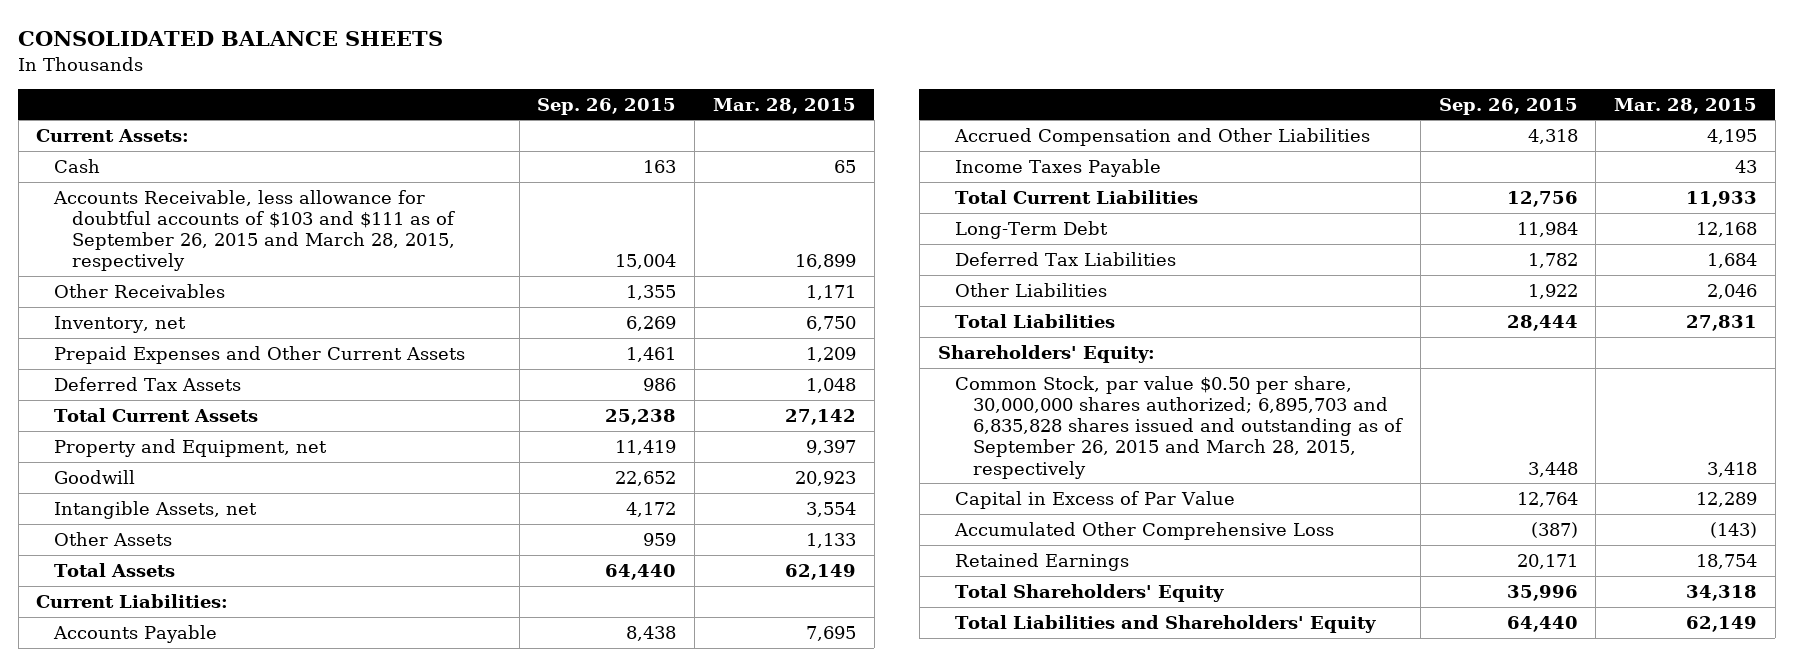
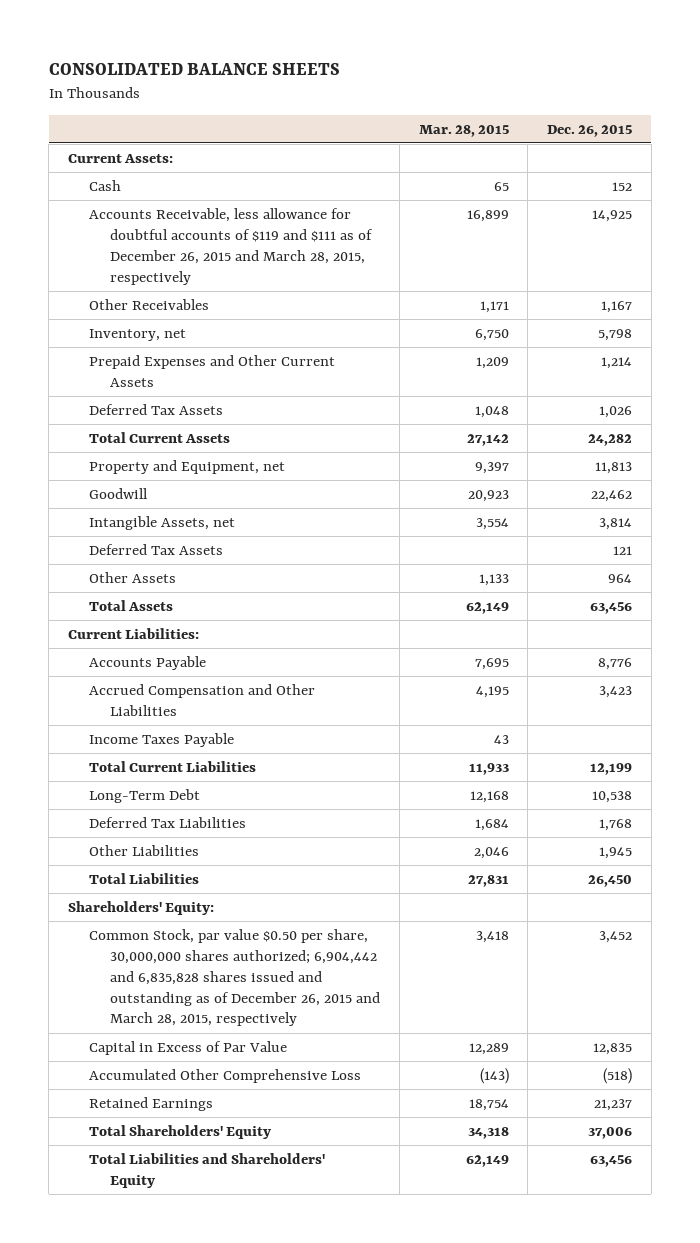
- | Sep. 26, 2015 | Mar. 28, 2015
+ | Mar. 28, 2015 | Dec. 26, 2015
- Accounts Receivable, less allowance for doubtful accounts of $103 and $111 as of September 26, 2015 and March 28, 2015, respectively | 15,004 | 16,899
+ Accounts Receivable, less allowance for doubtful accounts of $119 and $111 as of December 26, 2015 and March 28, 2015, respectively | 16,899 | 14,925
+ Deferred Tax Assets | | 121
- Common Stock, par value $0.50 per share, 30,000,000 shares authorized; 6,895,703 and 6,835,828 shares issued and outstanding as of September 26, 2015 and March 28, 2015, respectively | 3,448 | 3,418
+ Common Stock, par value $0.50 per share, 30,000,000 shares authorized; 6,904,442 and 6,835,828 shares issued and outstanding as of December 26, 2015 and March 28, 2015, respectively | 3,418 | 3,452

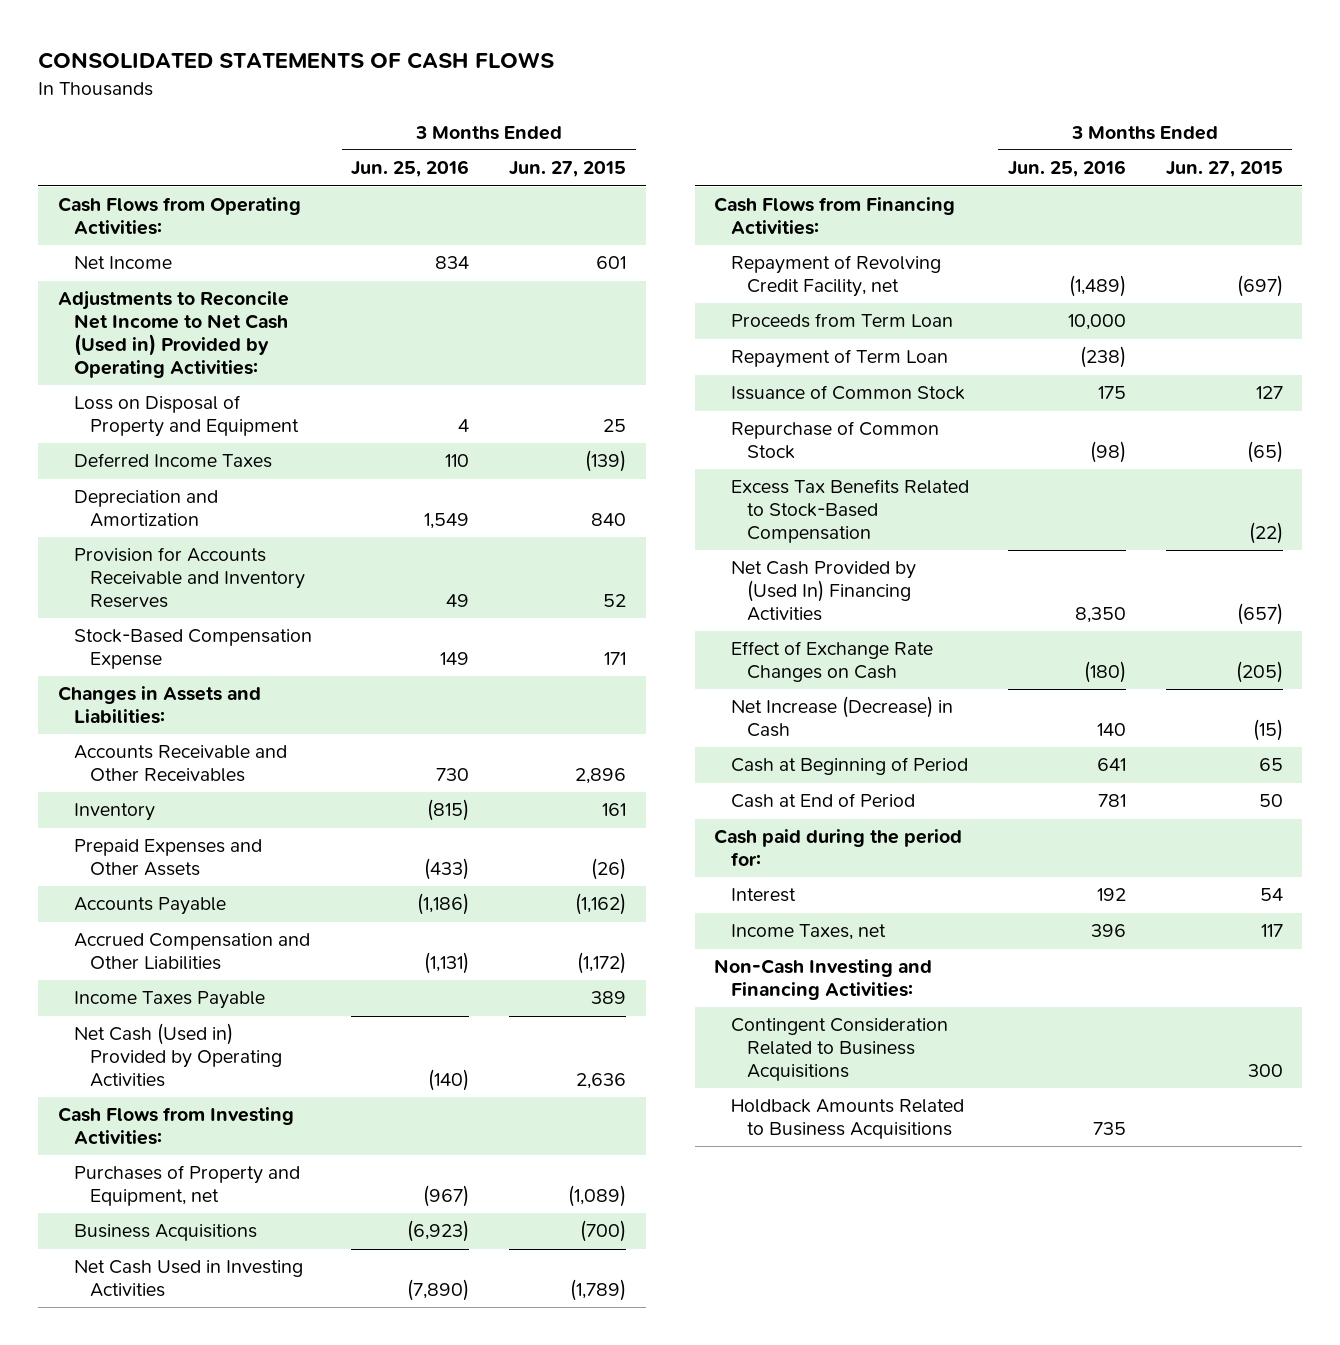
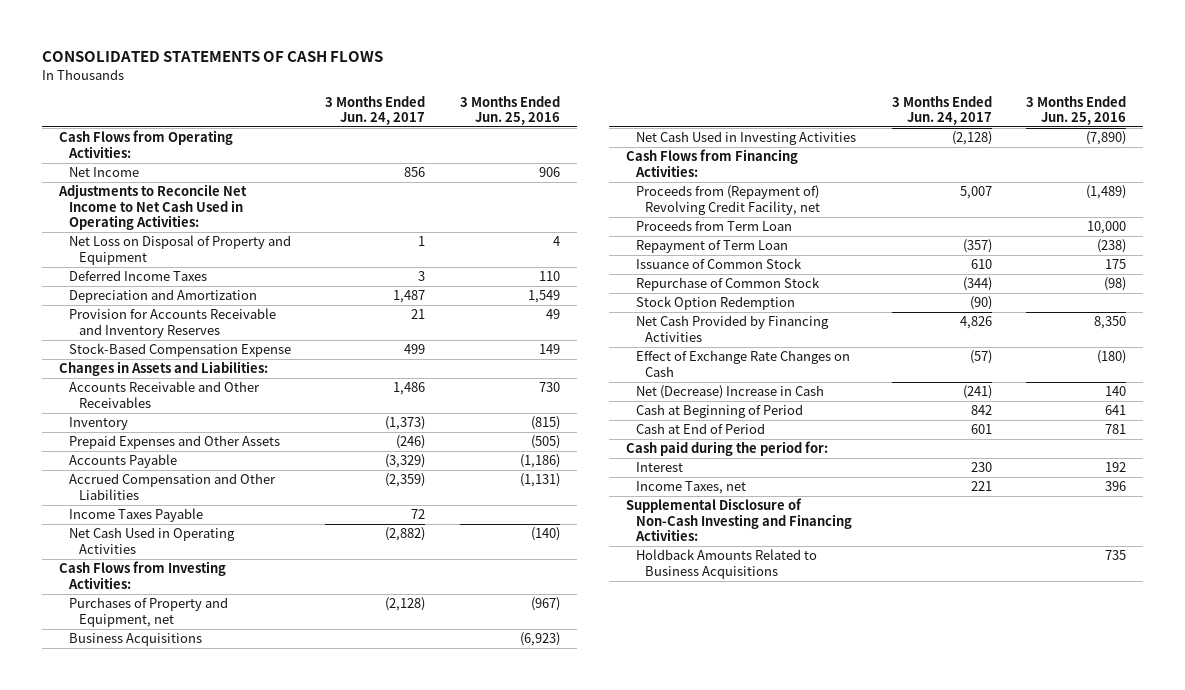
- | 3 Months Ended Jun. 25, 2016 | 3 Months Ended Jun. 27, 2015
+ | 3 Months Ended Jun. 24, 2017 | 3 Months Ended Jun. 25, 2016
- Net Income | 834 | 601
- Adjustments to Reconcile Net Income to Net Cash (Used in) Provided by Operating Activities:
- Loss on Disposal of Property and Equipment | 4 | 25
+ Net Income | 856 | 906
+ Adjustments to Reconcile Net Income to Net Cash Used in Operating Activities:
+ Net Loss on Disposal of Property and Equipment | 1 | 4
- Prepaid Expenses and Other Assets | (433) | (26)
+ Prepaid Expenses and Other Assets | (246) | (505)
- Net Cash (Used in) Provided by Operating Activities | (140) | 2,636
+ Net Cash Used in Operating Activities | (2,882) | (140)
- Repayment of Revolving Credit Facility, net | (1,489) | (697)
+ Proceeds from (Repayment of) Revolving Credit Facility, net | 5,007 | (1,489)
- Excess Tax Benefits Related to Stock-Based Compensation | | (22)
- Net Cash Provided by (Used In) Financing Activities | 8,350 | (657)
+ Stock Option Redemption | (90) |
+ Net Cash Provided by Financing Activities | 4,826 | 8,350
- Net Increase (Decrease) in Cash | 140 | (15)
+ Net (Decrease) Increase in Cash | (241) | 140
- Non-Cash Investing and Financing Activities:
- Contingent Consideration Related to Business Acquisitions | | 300
+ Supplemental Disclosure of Non-Cash Investing and Financing Activities:

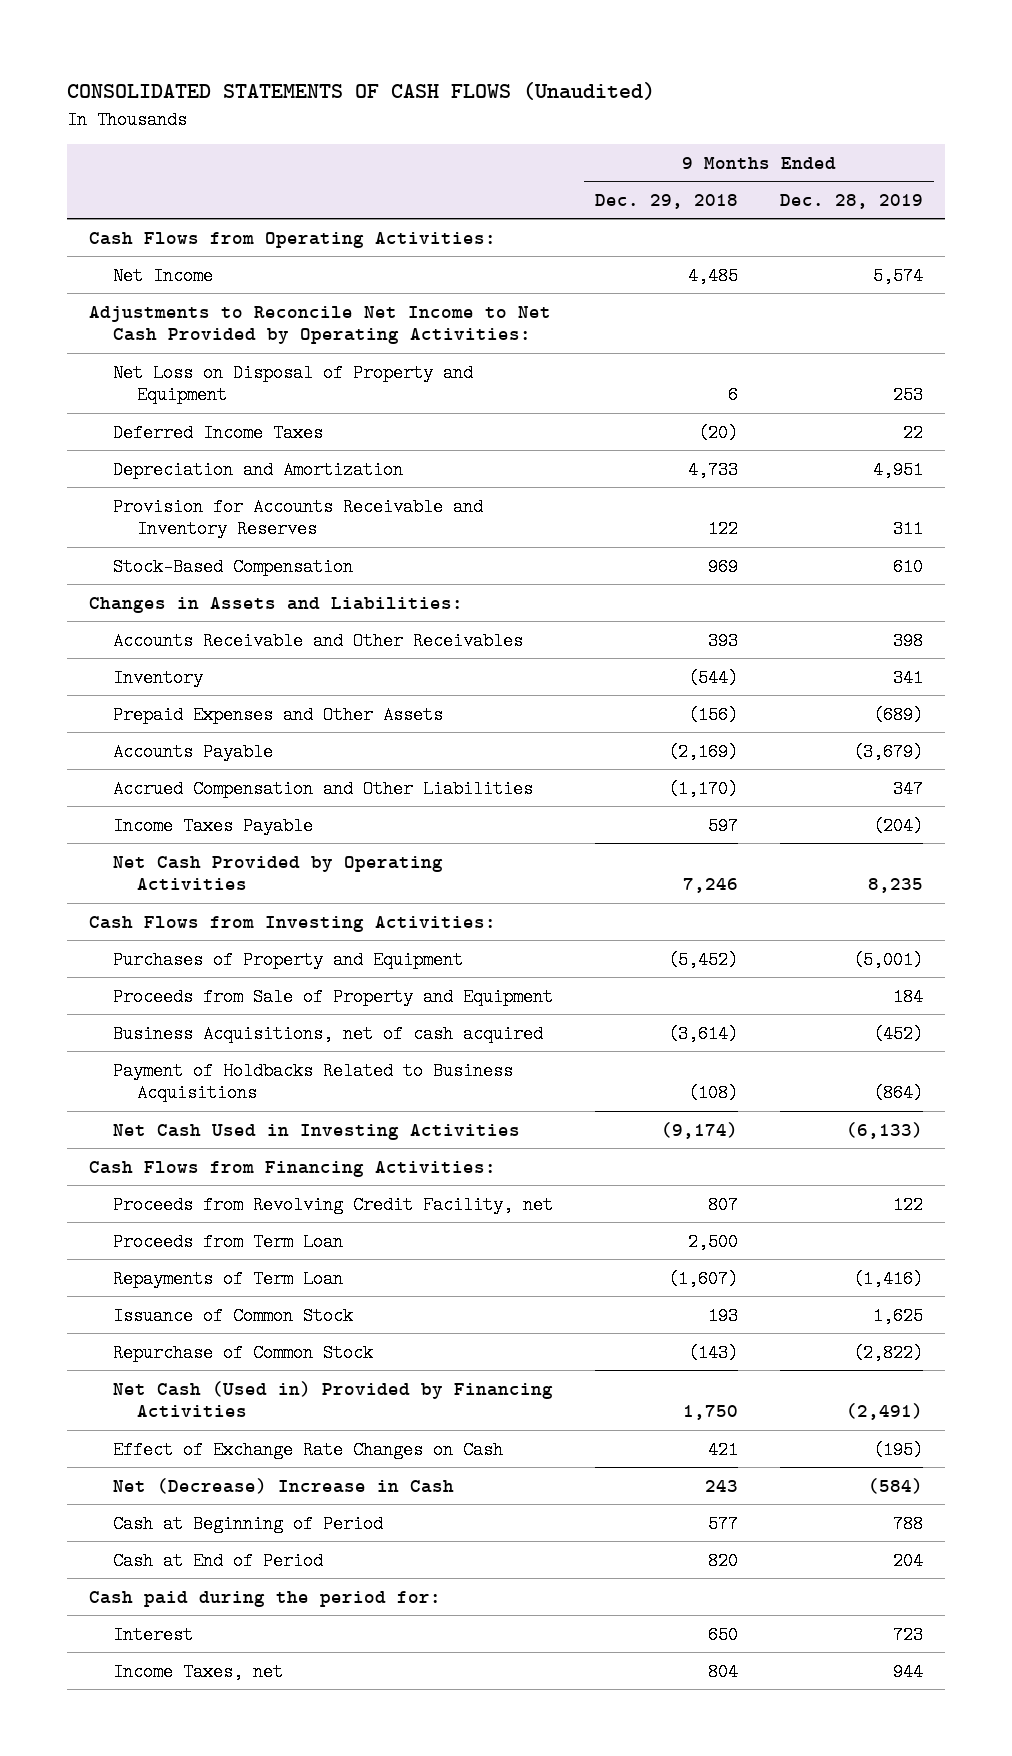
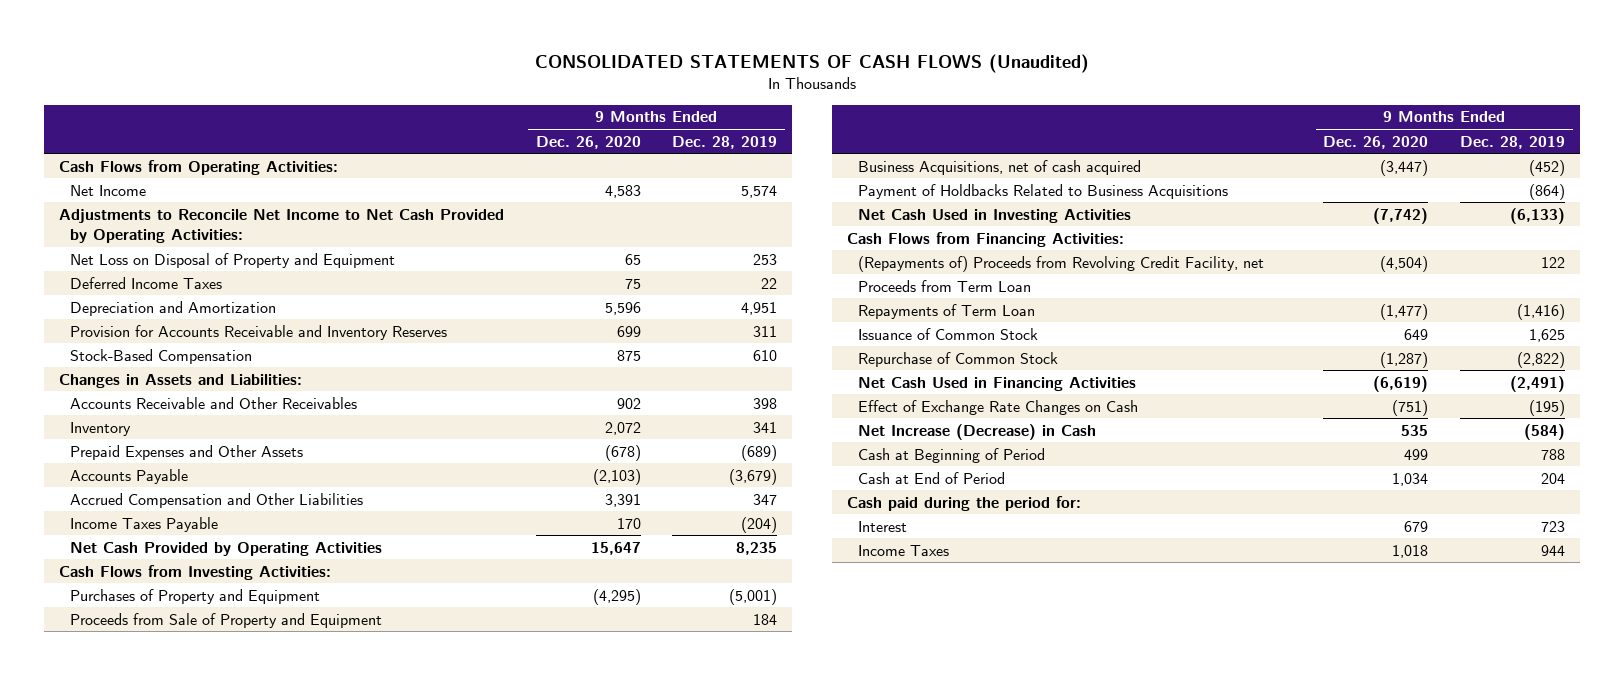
- | 9 Months Ended Dec. 29, 2018 | 9 Months Ended Dec. 28, 2019
+ | 9 Months Ended Dec. 26, 2020 | 9 Months Ended Dec. 28, 2019
- Proceeds from Revolving Credit Facility, net | 807 | 122
+ (Repayments of) Proceeds from Revolving Credit Facility, net | (4,504) | 122
- Net Cash (Used in) Provided by Financing Activities | 1,750 | (2,491)
+ Net Cash Used in Financing Activities | (6,619) | (2,491)
- Net (Decrease) Increase in Cash | 243 | (584)
+ Net Increase (Decrease) in Cash | 535 | (584)
- Income Taxes, net | 804 | 944
+ Income Taxes | 1,018 | 944

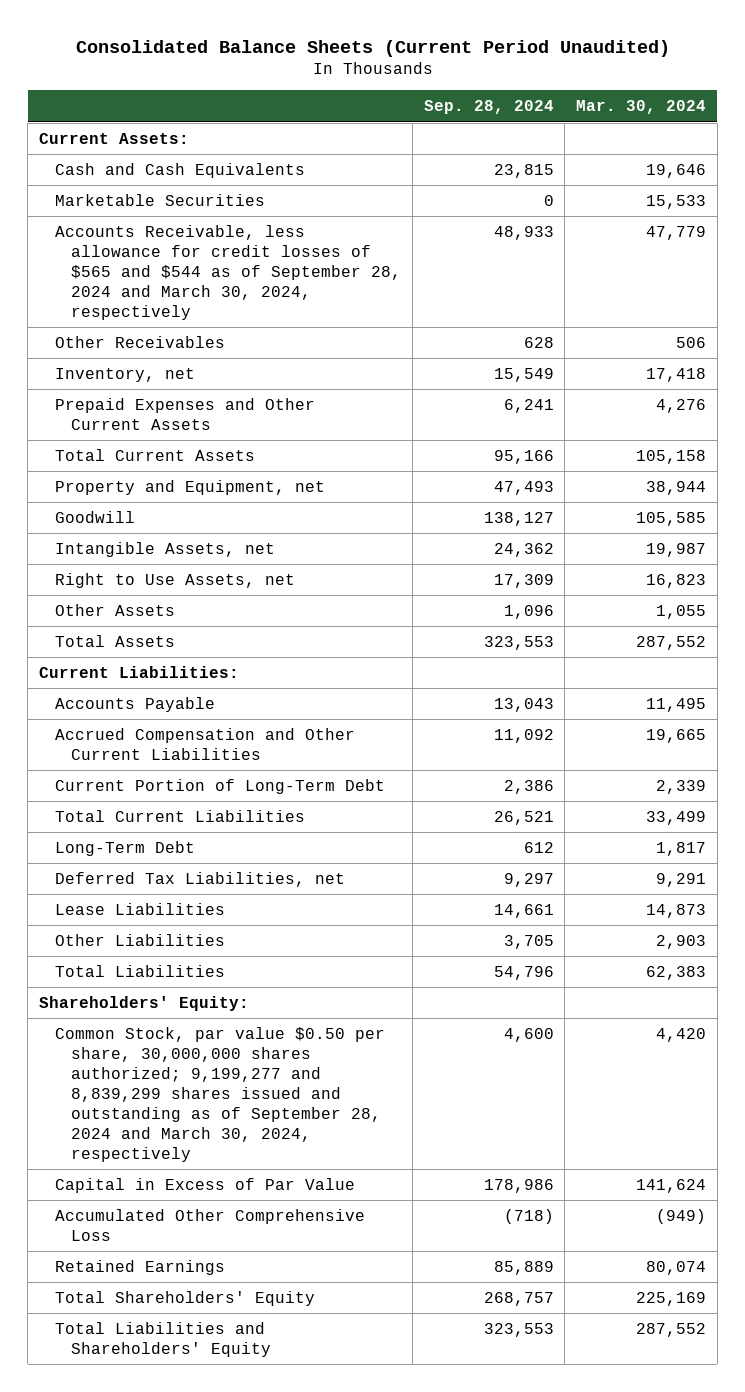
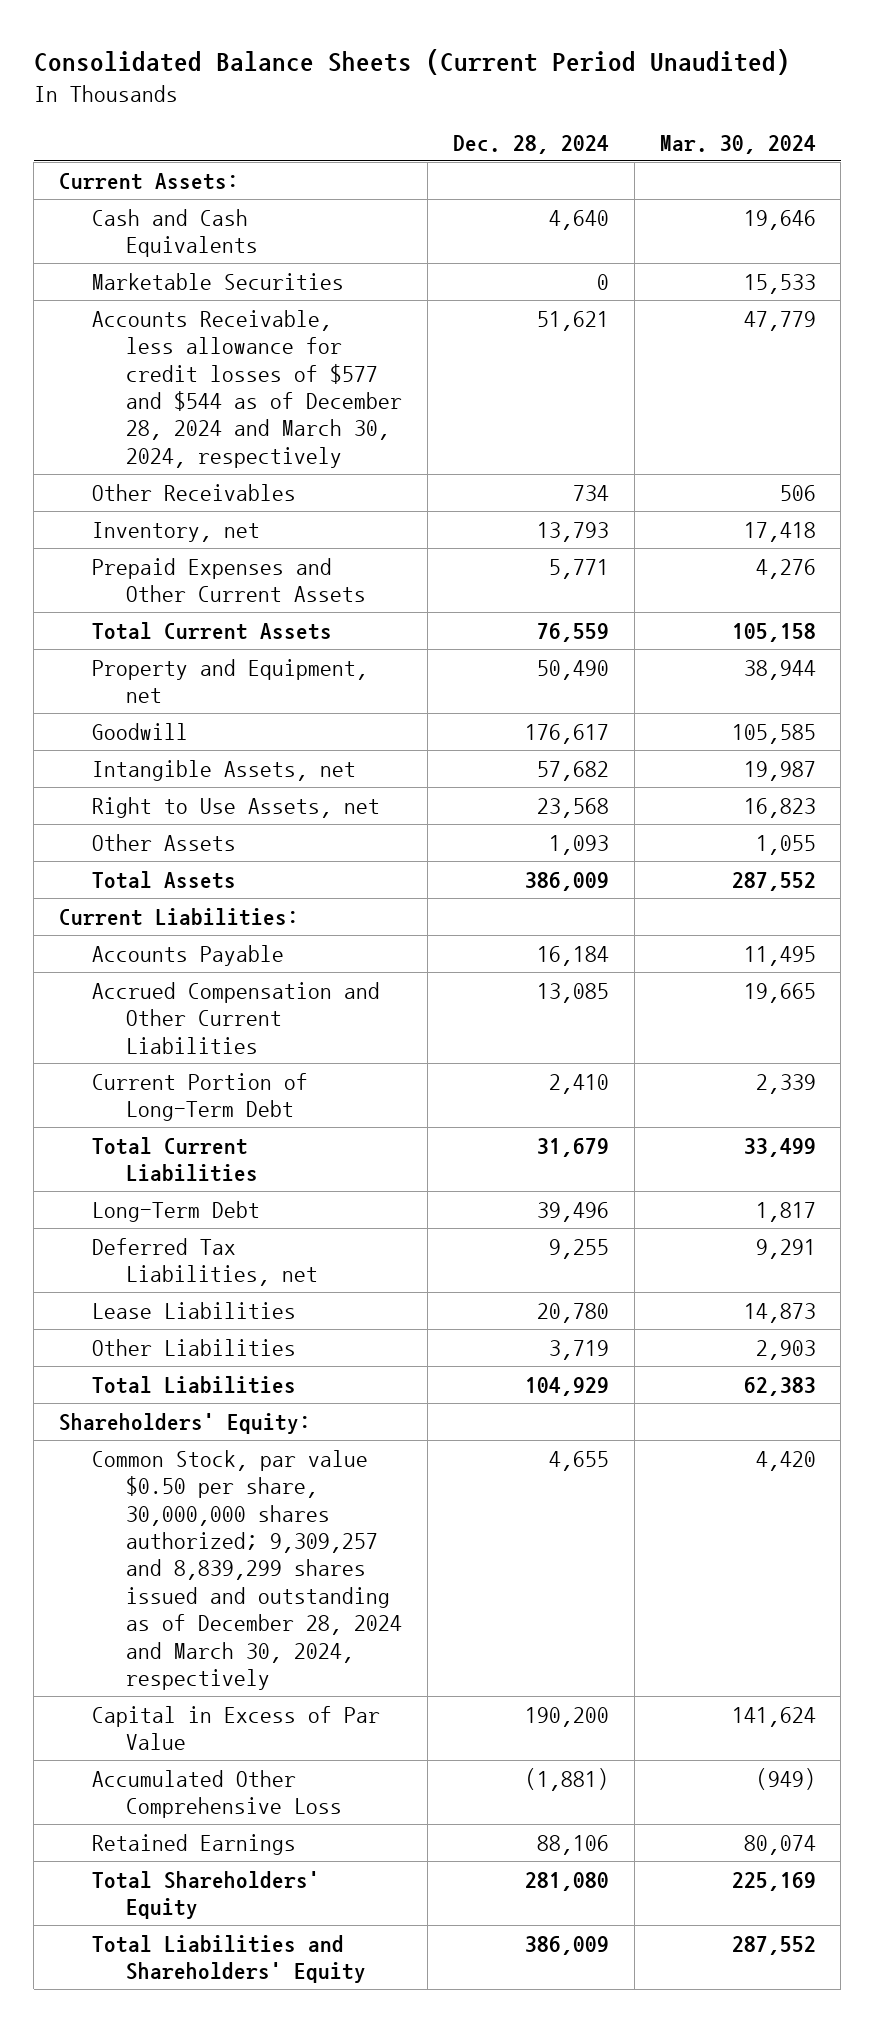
- | Sep. 28, 2024 | Mar. 30, 2024
+ | Dec. 28, 2024 | Mar. 30, 2024
- Accounts Receivable, less allowance for credit losses of $565 and $544 as of September 28, 2024 and March 30, 2024, respectively | 48,933 | 47,779
+ Accounts Receivable, less allowance for credit losses of $577 and $544 as of December 28, 2024 and March 30, 2024, respectively | 51,621 | 47,779
- Common Stock, par value $0.50 per share, 30,000,000 shares authorized; 9,199,277 and 8,839,299 shares issued and outstanding as of September 28, 2024 and March 30, 2024, respectively | 4,600 | 4,420
+ Common Stock, par value $0.50 per share, 30,000,000 shares authorized; 9,309,257 and 8,839,299 shares issued and outstanding as of December 28, 2024 and March 30, 2024, respectively | 4,655 | 4,420

